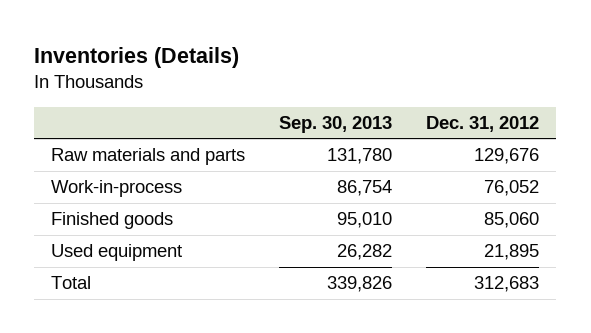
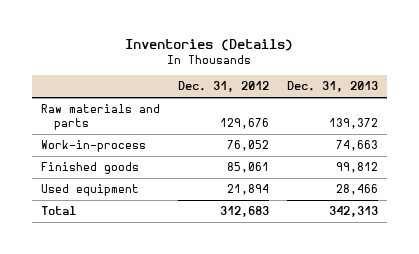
- | Sep. 30, 2013 | Dec. 31, 2012
+ | Dec. 31, 2012 | Dec. 31, 2013
- Finished goods | 95,010 | 85,060
- Used equipment | 26,282 | 21,895
+ Finished goods | 85,061 | 99,812
+ Used equipment | 21,894 | 28,466

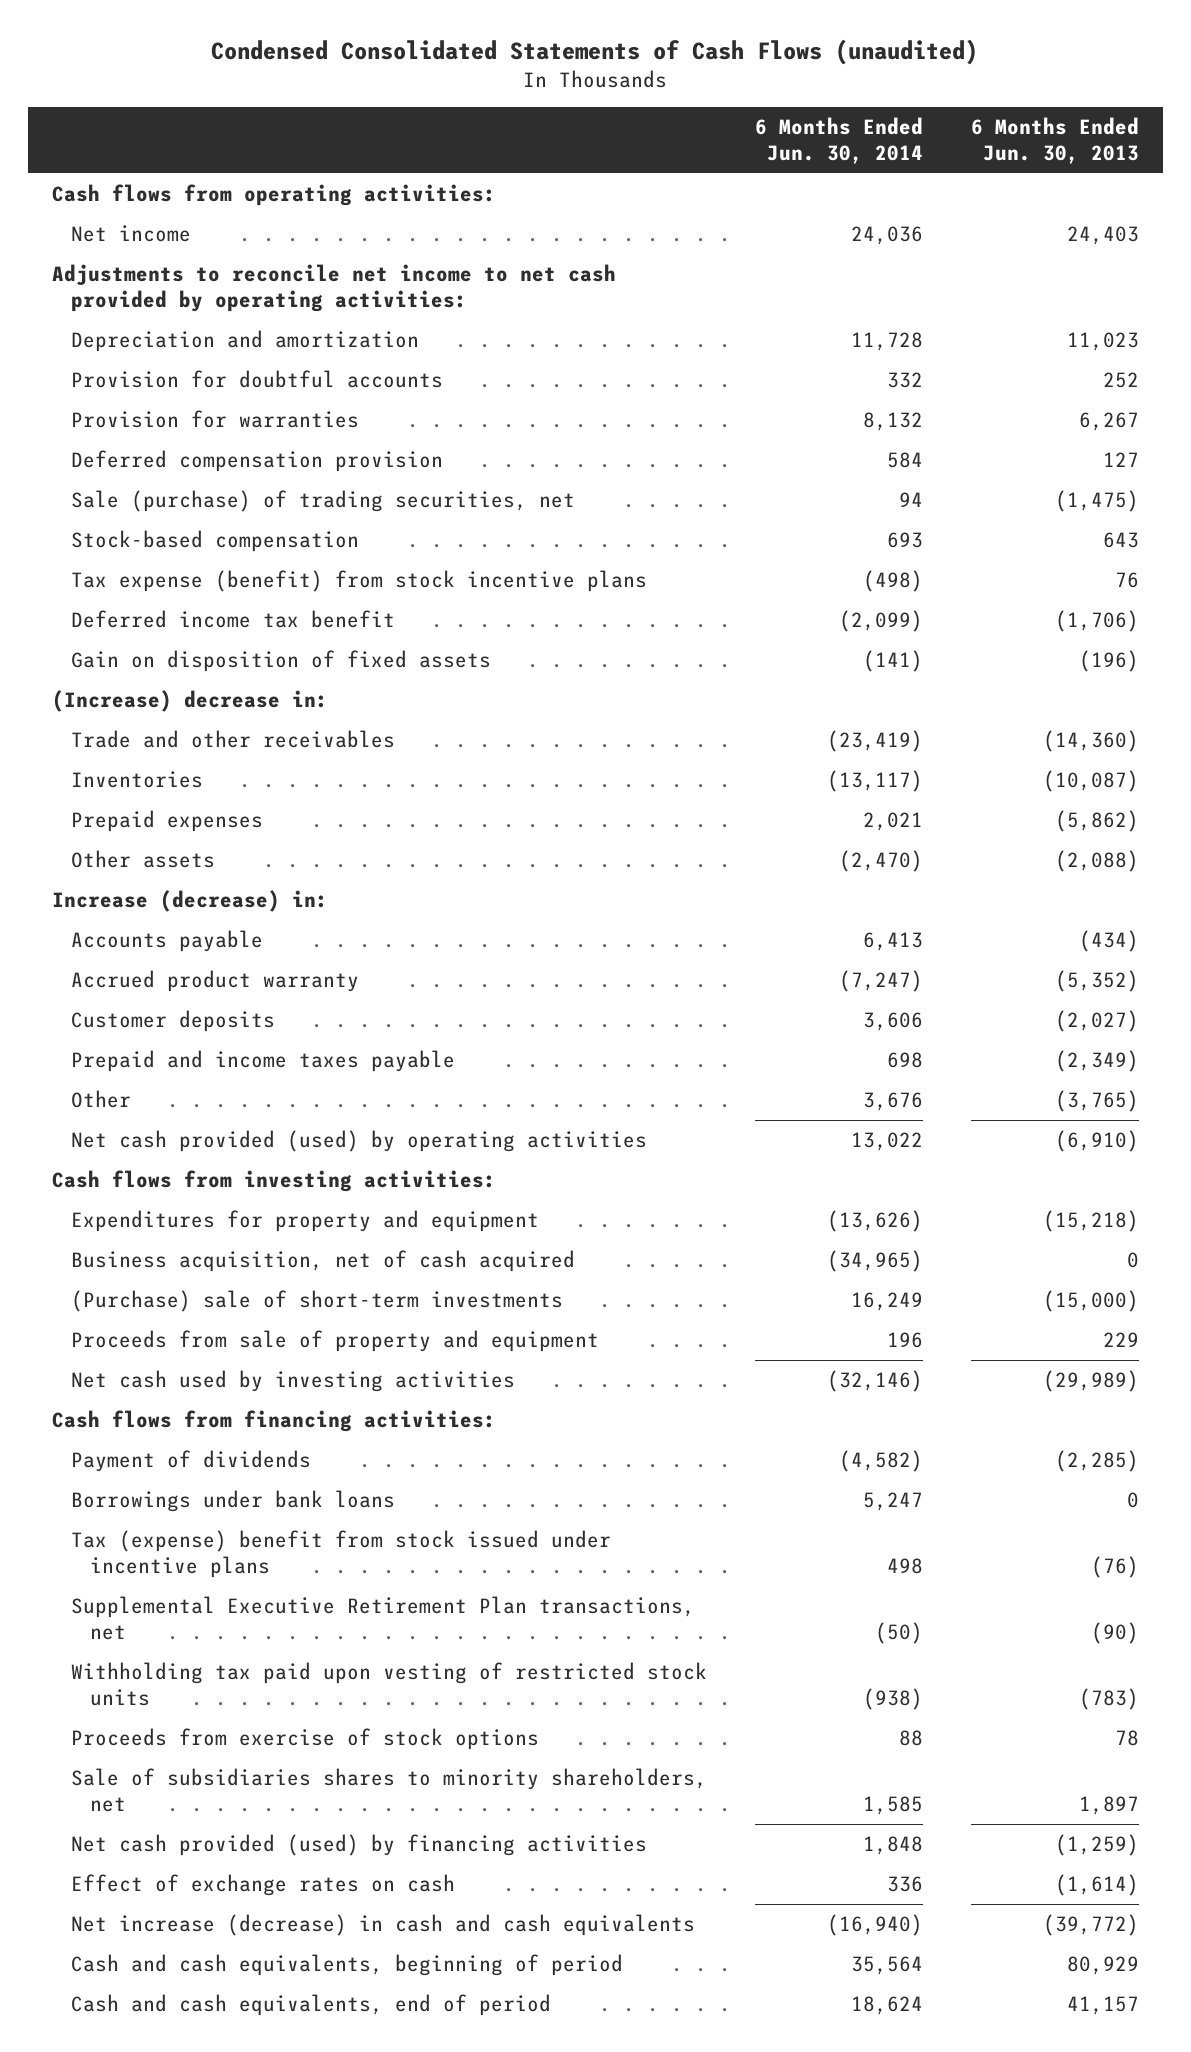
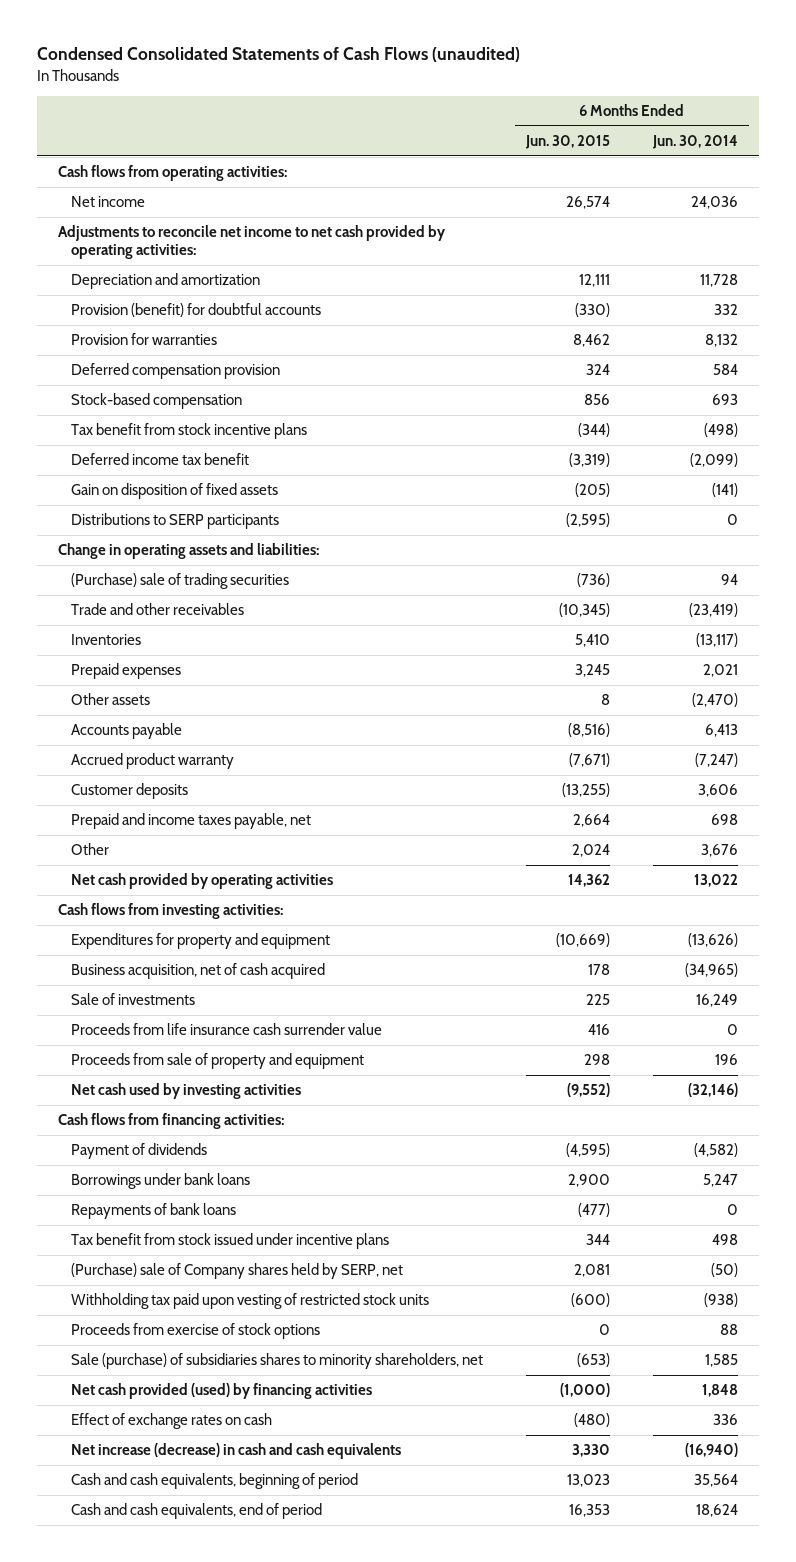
- | 6 Months Ended Jun. 30, 2014 | 6 Months Ended Jun. 30, 2013
+ | 6 Months Ended Jun. 30, 2015 | 6 Months Ended Jun. 30, 2014
- Provision for doubtful accounts | 332 | 252
+ Provision (benefit) for doubtful accounts | (330) | 332
- Sale (purchase) of trading securities, net | 94 | (1,475)
- Tax expense (benefit) from stock incentive plans | (498) | 76
+ Tax benefit from stock incentive plans | (344) | (498)
- (Increase) decrease in:
+ Distributions to SERP participants | (2,595) | 0
+ Change in operating assets and liabilities:
+ (Purchase) sale of trading securities | (736) | 94
- Increase (decrease) in:
- Prepaid and income taxes payable | 698 | (2,349)
+ Prepaid and income taxes payable, net | 2,664 | 698
- Net cash provided (used) by operating activities | 13,022 | (6,910)
+ Net cash provided by operating activities | 14,362 | 13,022
- (Purchase) sale of short-term investments | 16,249 | (15,000)
+ Sale of investments | 225 | 16,249
+ Proceeds from life insurance cash surrender value | 416 | 0
- Tax (expense) benefit from stock issued under incentive plans | 498 | (76)
- Supplemental Executive Retirement Plan transactions, net | (50) | (90)
+ Repayments of bank loans | (477) | 0
+ Tax benefit from stock issued under incentive plans | 344 | 498
+ (Purchase) sale of Company shares held by SERP, net | 2,081 | (50)
- Sale of subsidiaries shares to minority shareholders, net | 1,585 | 1,897
+ Sale (purchase) of subsidiaries shares to minority shareholders, net | (653) | 1,585

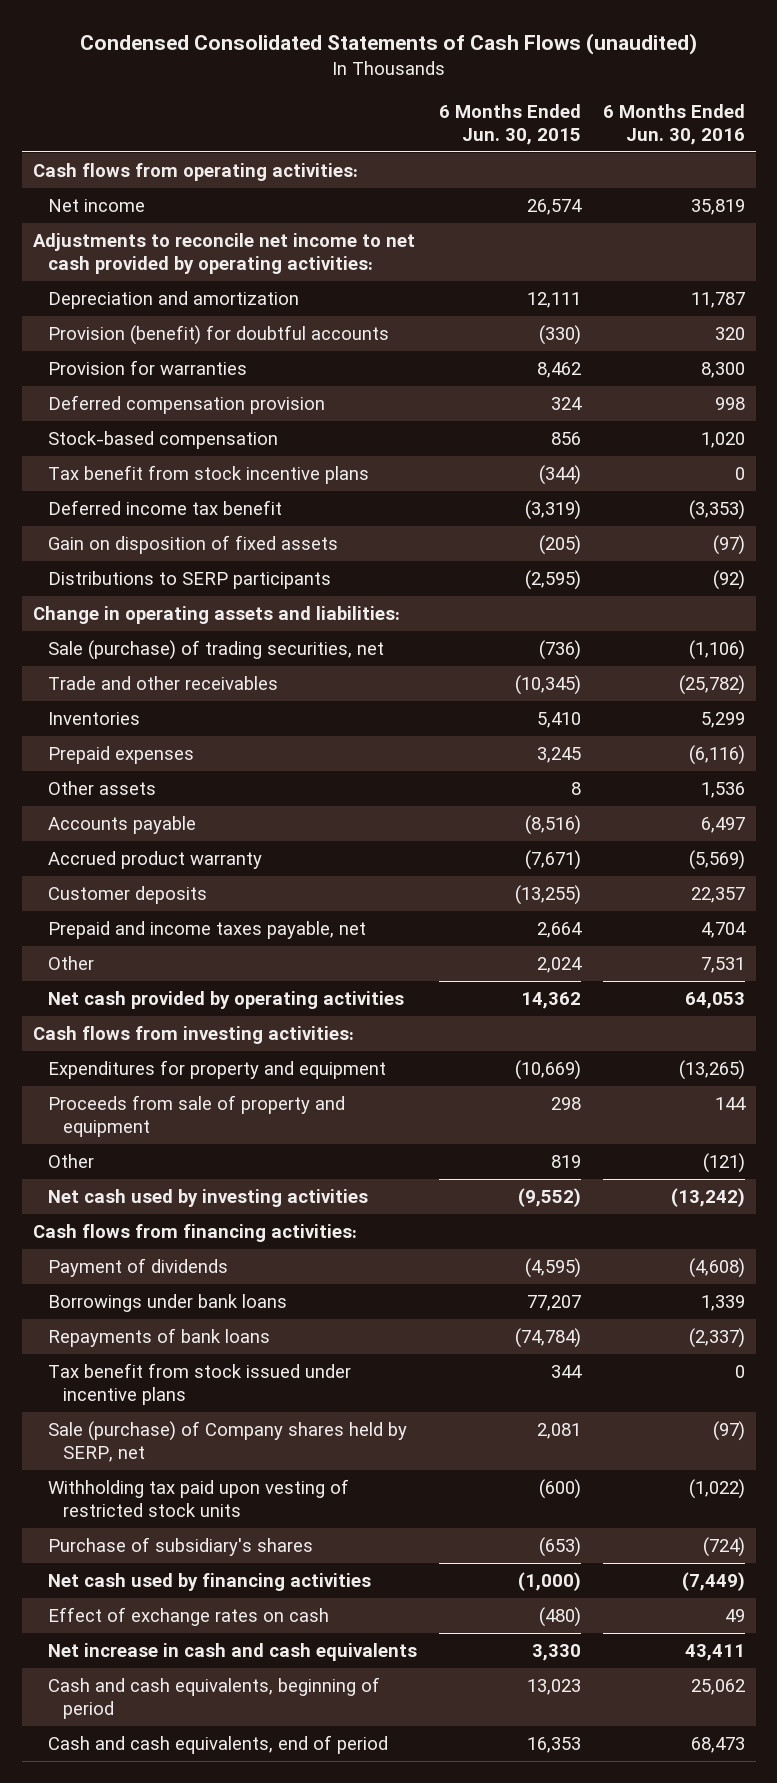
- | 6 Months Ended Jun. 30, 2015 | 6 Months Ended Jun. 30, 2014
+ | 6 Months Ended Jun. 30, 2015 | 6 Months Ended Jun. 30, 2016
- (Purchase) sale of trading securities | (736) | 94
+ Sale (purchase) of trading securities, net | (736) | (1,106)
- Business acquisition, net of cash acquired | 178 | (34,965)
- Sale of investments | 225 | 16,249
- Proceeds from life insurance cash surrender value | 416 | 0
+ Other | 819 | (121)
- Borrowings under bank loans | 2,900 | 5,247
- Repayments of bank loans | (477) | 0
+ Borrowings under bank loans | 77,207 | 1,339
+ Repayments of bank loans | (74,784) | (2,337)
- (Purchase) sale of Company shares held by SERP, net | 2,081 | (50)
+ Sale (purchase) of Company shares held by SERP, net | 2,081 | (97)
- Proceeds from exercise of stock options | 0 | 88
- Sale (purchase) of subsidiaries shares to minority shareholders, net | (653) | 1,585
- Net cash provided (used) by financing activities | (1,000) | 1,848
+ Purchase of subsidiary's shares | (653) | (724)
+ Net cash used by financing activities | (1,000) | (7,449)
- Net increase (decrease) in cash and cash equivalents | 3,330 | (16,940)
+ Net increase in cash and cash equivalents | 3,330 | 43,411

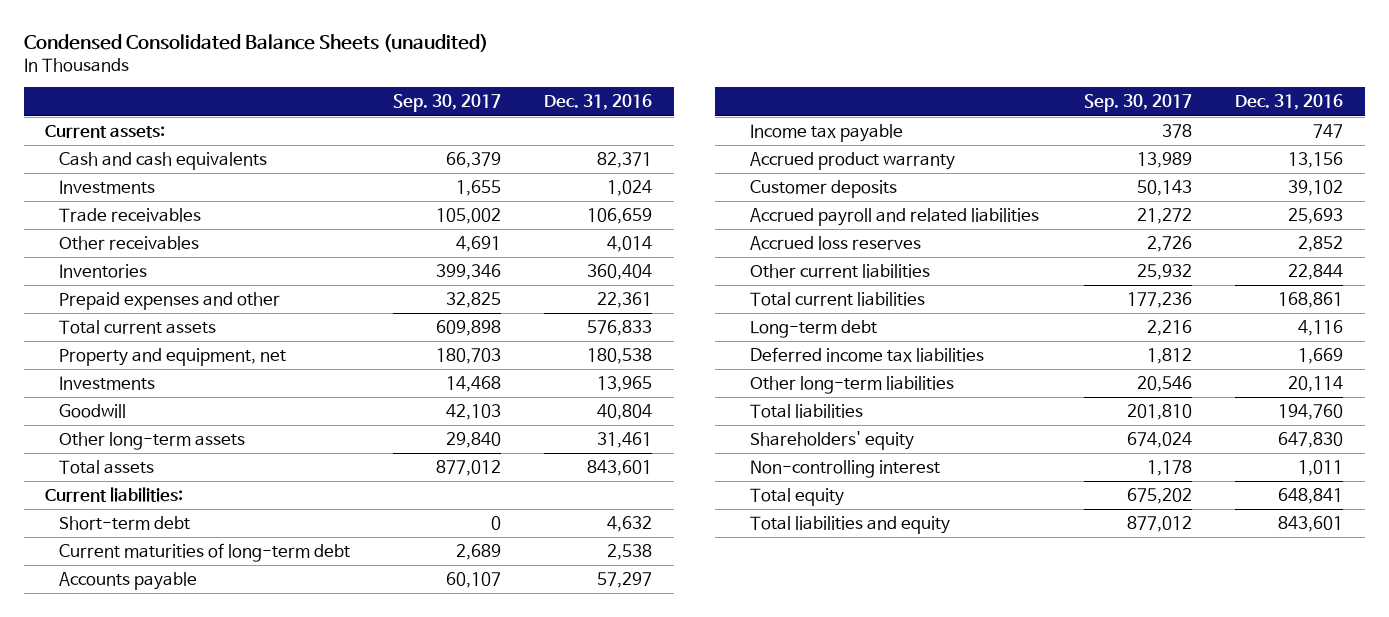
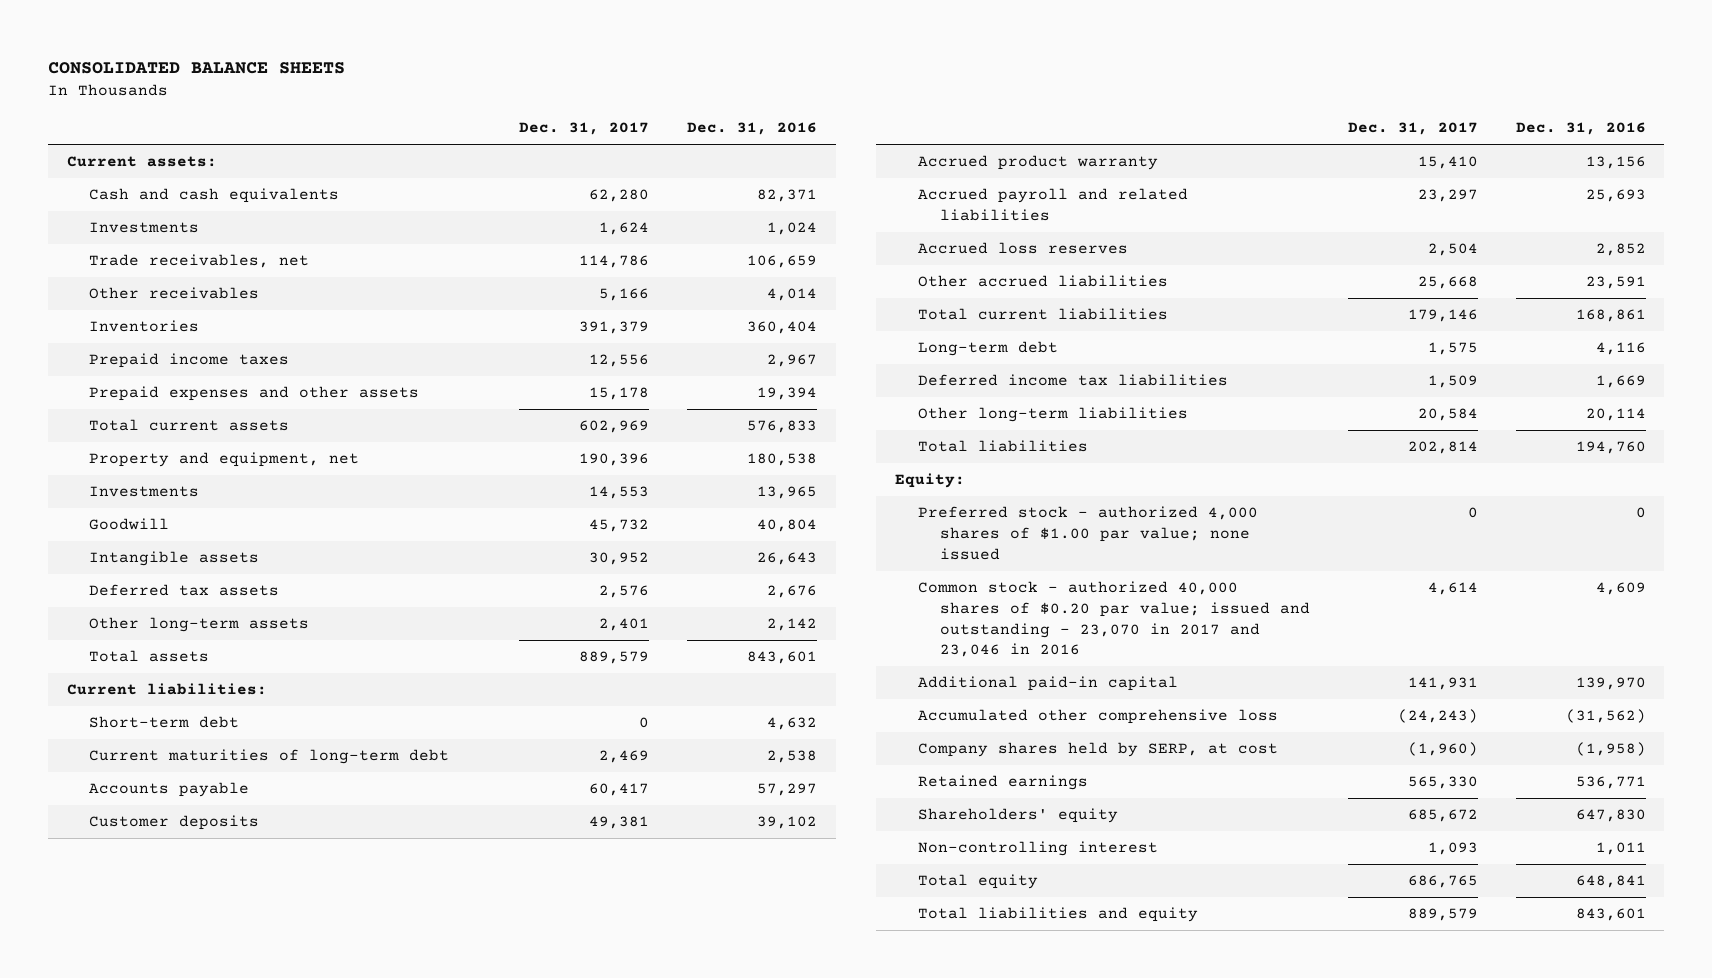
- Condensed Consolidated Balance Sheets (unaudited)
+ CONSOLIDATED BALANCE SHEETS
- | Sep. 30, 2017 | Dec. 31, 2016
+ | Dec. 31, 2017 | Dec. 31, 2016
- Trade receivables | 105,002 | 106,659
+ Trade receivables, net | 114,786 | 106,659
- Prepaid expenses and other | 32,825 | 22,361
+ Prepaid income taxes | 12,556 | 2,967
+ Prepaid expenses and other assets | 15,178 | 19,394
- Other long-term assets | 29,840 | 31,461
+ Intangible assets | 30,952 | 26,643
+ Deferred tax assets | 2,576 | 2,676
+ Other long-term assets | 2,401 | 2,142
- Income tax payable | 378 | 747
moved down: Accrued product warranty | 15,410 | 13,156
- Other current liabilities | 25,932 | 22,844
+ Other accrued liabilities | 25,668 | 23,591
+ Equity:
+ Preferred stock - authorized 4,000 shares of $1.00 par value; none issued | 0 | 0
+ Common stock - authorized 40,000 shares of $0.20 par value; issued and outstanding - 23,070 in 2017 and 23,046 in 2016 | 4,614 | 4,609
+ Additional paid-in capital | 141,931 | 139,970
+ Accumulated other comprehensive loss | (24,243) | (31,562)
+ Company shares held by SERP, at cost | (1,960) | (1,958)
+ Retained earnings | 565,330 | 536,771

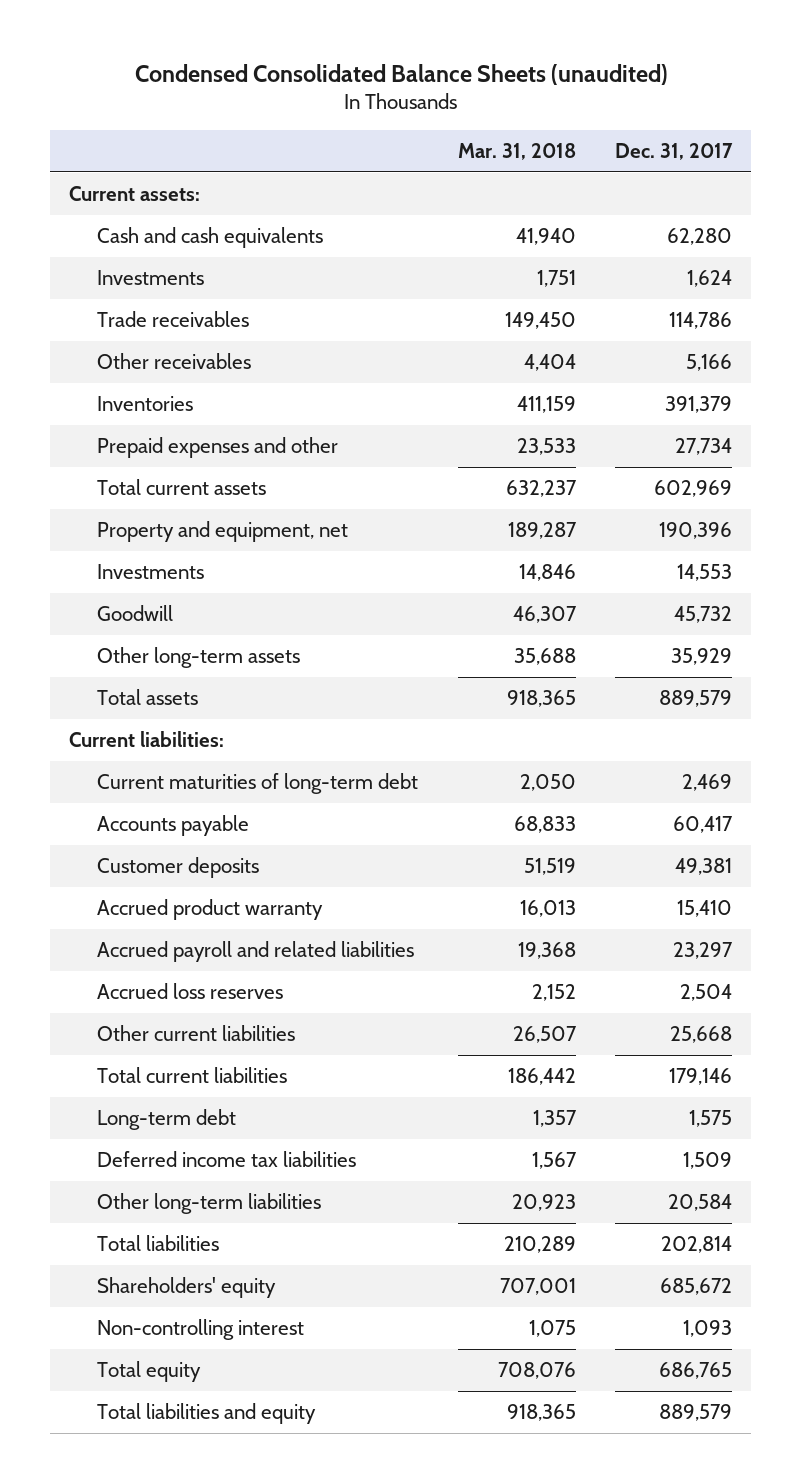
- CONSOLIDATED BALANCE SHEETS
+ Condensed Consolidated Balance Sheets (unaudited)
- | Dec. 31, 2017 | Dec. 31, 2016
+ | Mar. 31, 2018 | Dec. 31, 2017
- Trade receivables, net | 114,786 | 106,659
+ Trade receivables | 149,450 | 114,786
- Prepaid income taxes | 12,556 | 2,967
- Prepaid expenses and other assets | 15,178 | 19,394
+ Prepaid expenses and other | 23,533 | 27,734
- Intangible assets | 30,952 | 26,643
- Deferred tax assets | 2,576 | 2,676
- Other long-term assets | 2,401 | 2,142
+ Other long-term assets | 35,688 | 35,929
- Short-term debt | 0 | 4,632
- Other accrued liabilities | 25,668 | 23,591
+ Other current liabilities | 26,507 | 25,668
- Equity:
- Preferred stock - authorized 4,000 shares of $1.00 par value; none issued | 0 | 0
- Common stock - authorized 40,000 shares of $0.20 par value; issued and outstanding - 23,070 in 2017 and 23,046 in 2016 | 4,614 | 4,609
- Additional paid-in capital | 141,931 | 139,970
- Accumulated other comprehensive loss | (24,243) | (31,562)
- Company shares held by SERP, at cost | (1,960) | (1,958)
- Retained earnings | 565,330 | 536,771

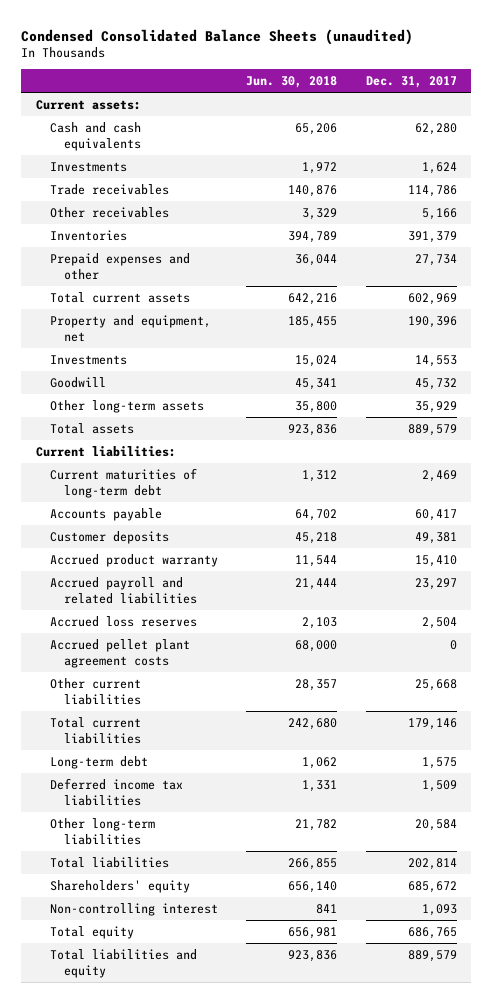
- | Mar. 31, 2018 | Dec. 31, 2017
+ | Jun. 30, 2018 | Dec. 31, 2017
+ Accrued pellet plant agreement costs | 68,000 | 0

